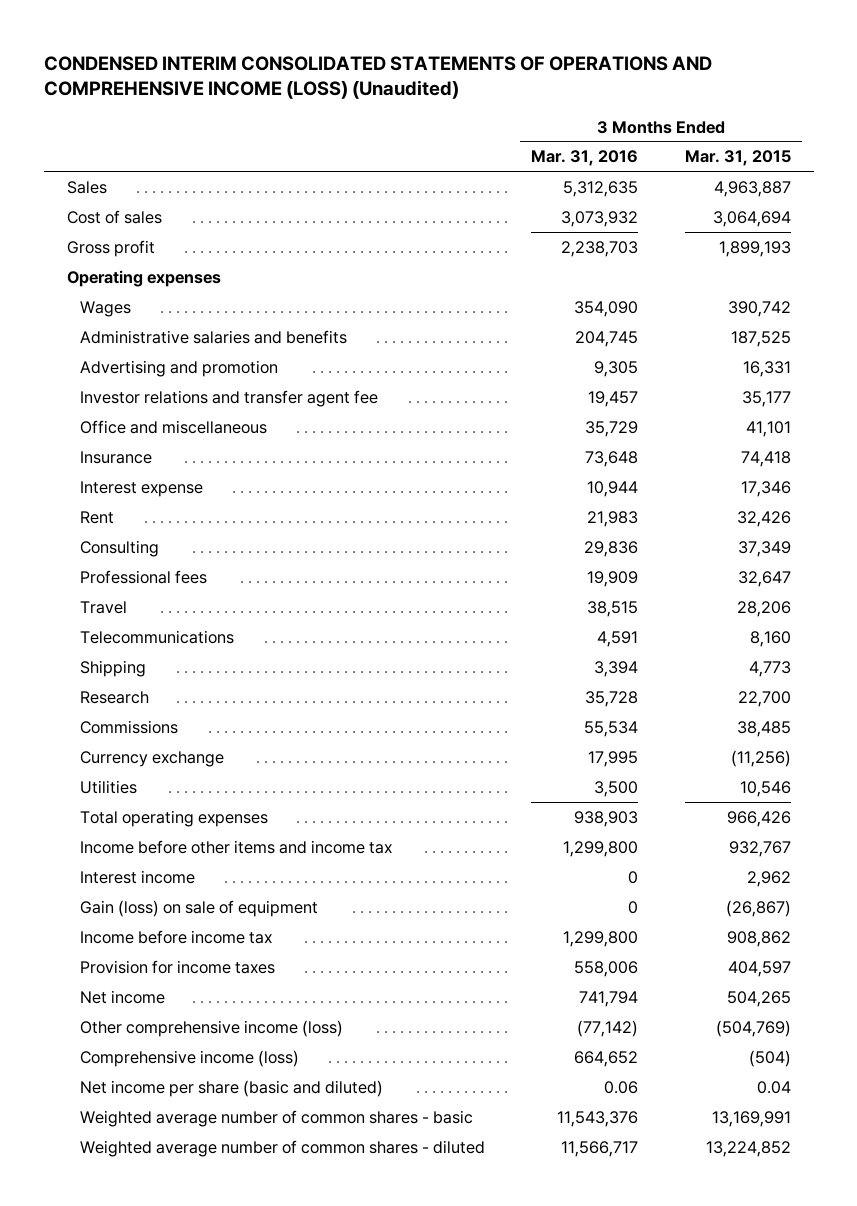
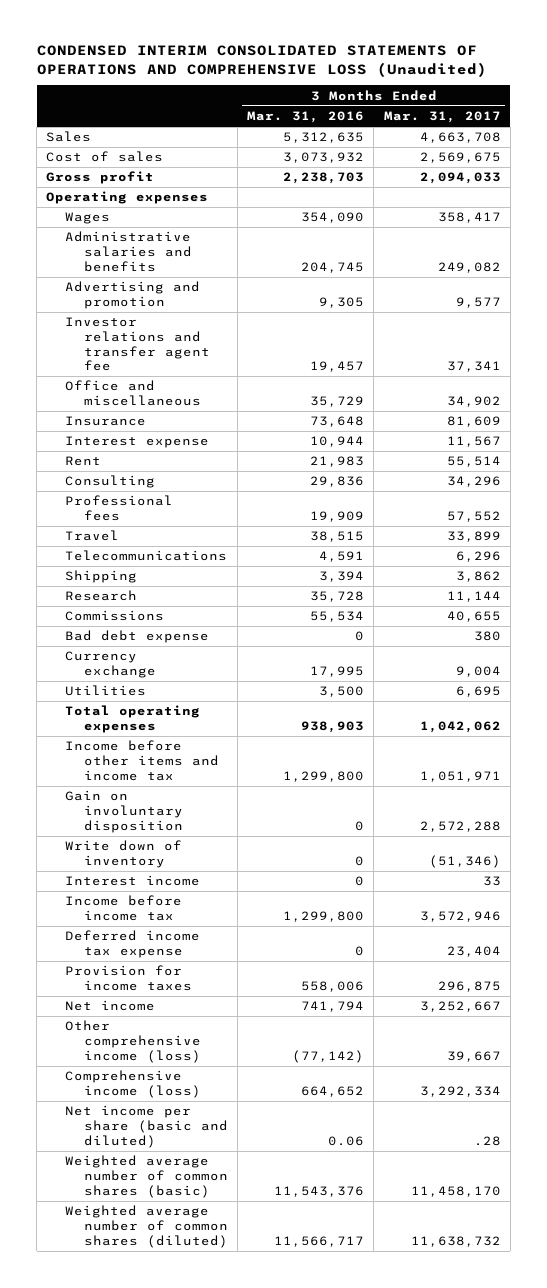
- CONDENSED INTERIM CONSOLIDATED STATEMENTS OF OPERATIONS AND COMPREHENSIVE INCOME (LOSS) (Unaudited)
+ CONDENSED INTERIM CONSOLIDATED STATEMENTS OF OPERATIONS AND COMPREHENSIVE LOSS (Unaudited)
- | 3 Months Ended Mar. 31, 2016 | 3 Months Ended Mar. 31, 2015
+ | 3 Months Ended Mar. 31, 2016 | 3 Months Ended Mar. 31, 2017
+ Bad debt expense | 0 | 380
+ Gain on involuntary disposition | 0 | 2,572,288
+ Write down of inventory | 0 | (51,346)
- Gain (loss) on sale of equipment | 0 | (26,867)
+ Deferred income tax expense | 0 | 23,404
- Weighted average number of common shares - basic | 11,543,376 | 13,169,991
- Weighted average number of common shares - diluted | 11,566,717 | 13,224,852
+ Weighted average number of common shares (basic) | 11,543,376 | 11,458,170
+ Weighted average number of common shares (diluted) | 11,566,717 | 11,638,732

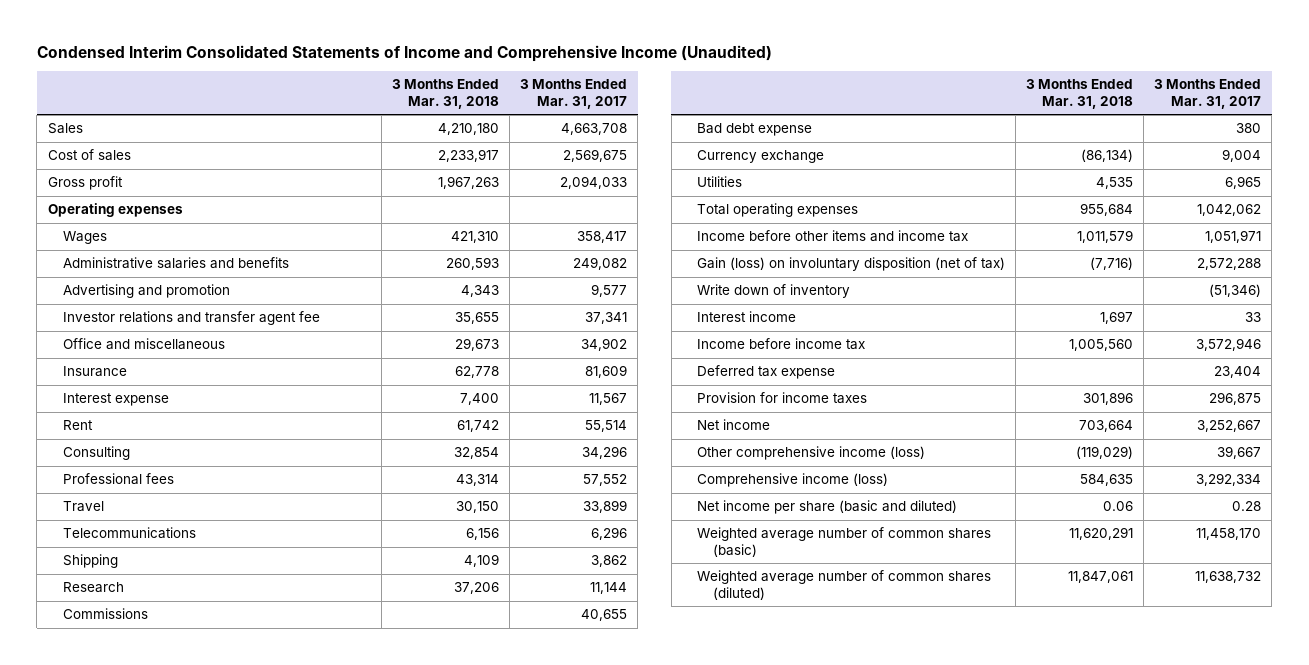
- CONDENSED INTERIM CONSOLIDATED STATEMENTS OF OPERATIONS AND COMPREHENSIVE LOSS (Unaudited)
+ Condensed Interim Consolidated Statements of Income and Comprehensive Income (Unaudited)
- | 3 Months Ended Mar. 31, 2016 | 3 Months Ended Mar. 31, 2017
+ | 3 Months Ended Mar. 31, 2018 | 3 Months Ended Mar. 31, 2017
- Utilities | 3,500 | 6,695
+ Utilities | 4,535 | 6,965
- Gain on involuntary disposition | 0 | 2,572,288
+ Gain (loss) on involuntary disposition (net of tax) | (7,716) | 2,572,288
- Deferred income tax expense | 0 | 23,404
+ Deferred tax expense | | 23,404
- Net income per share (basic and diluted) | 0.06 | .28
+ Net income per share (basic and diluted) | 0.06 | 0.28

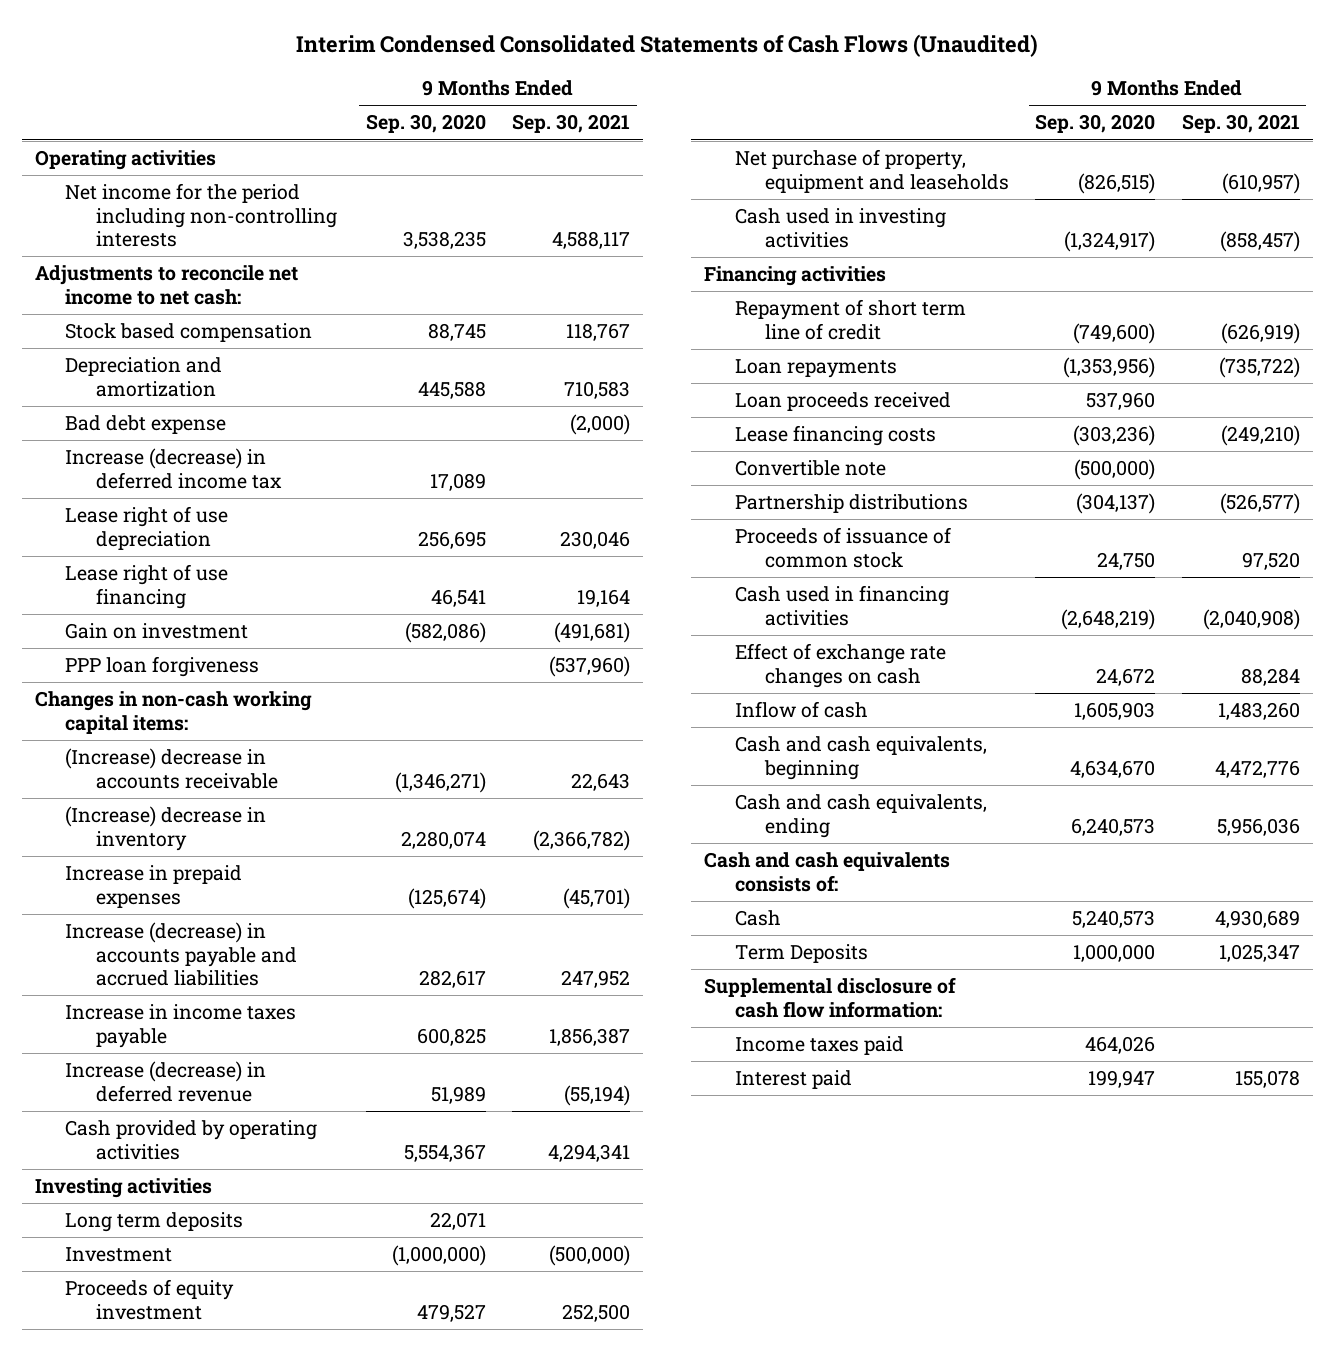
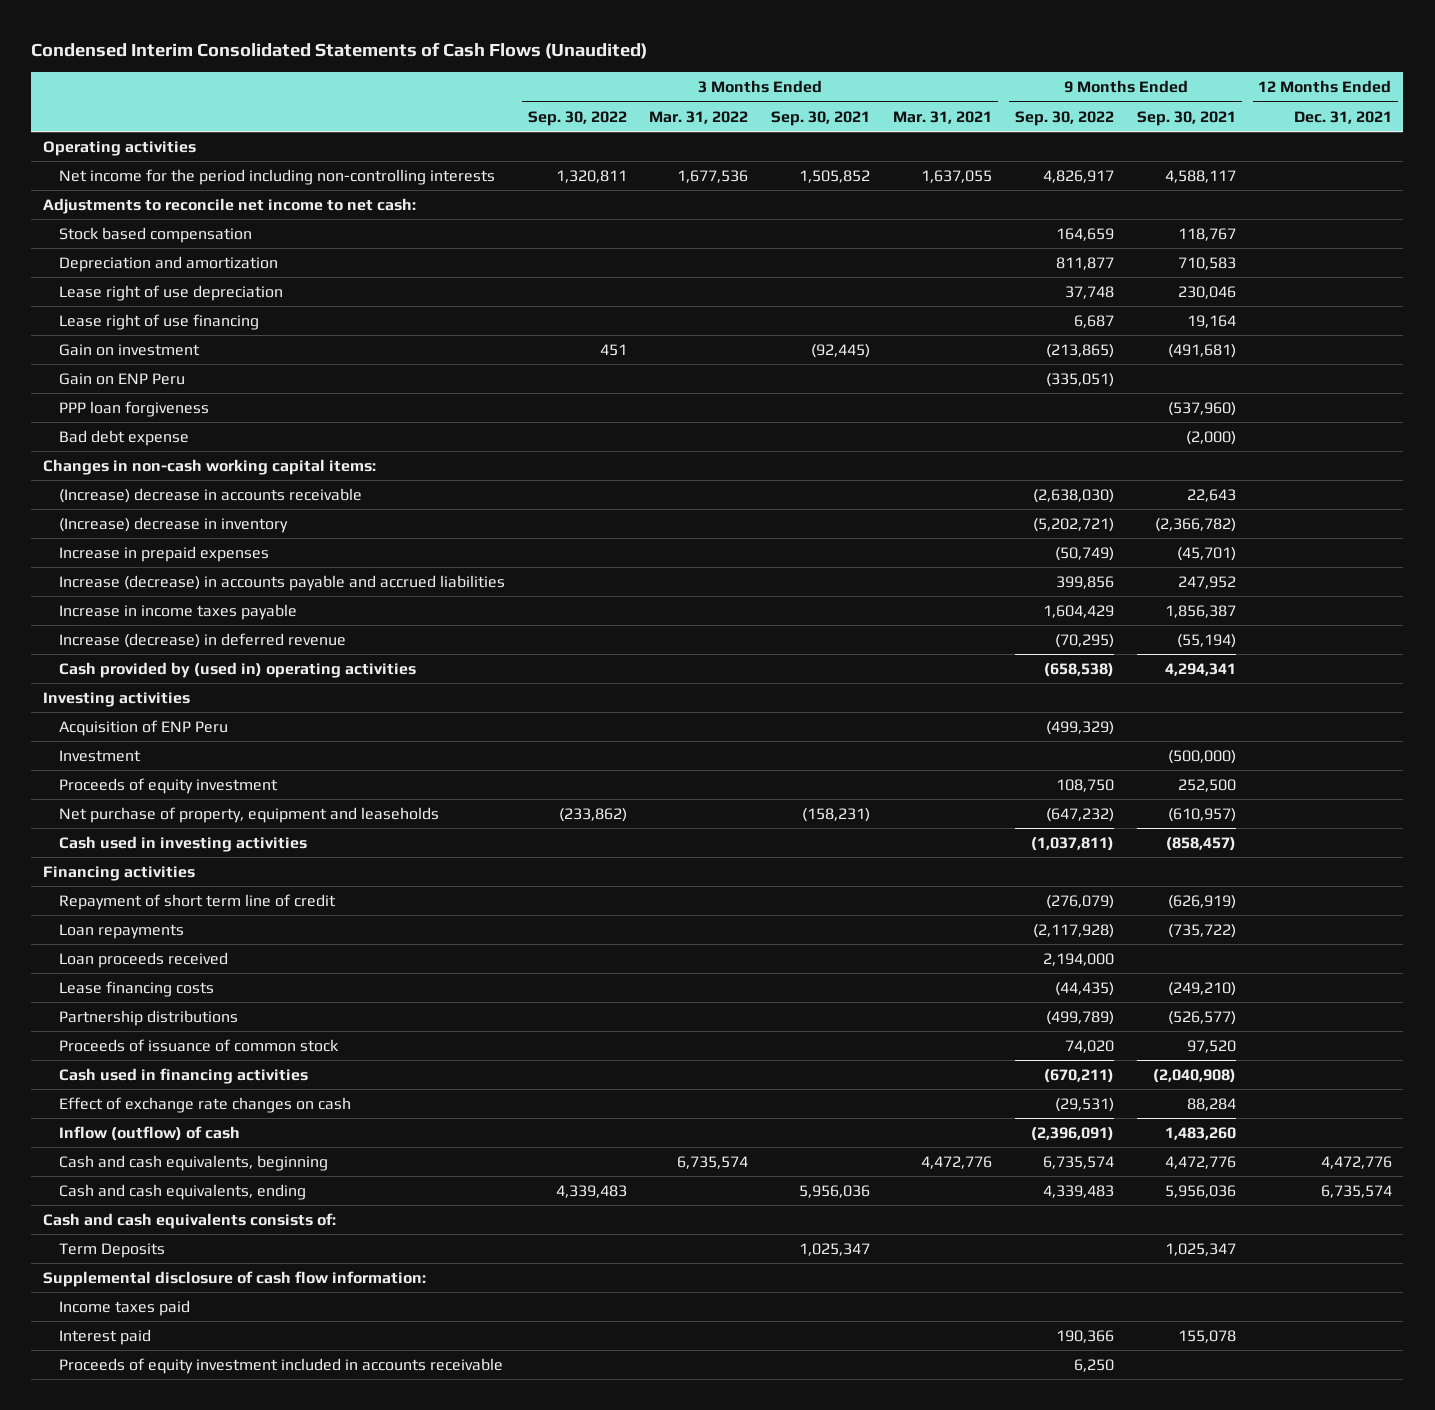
- Interim Condensed Consolidated Statements of Cash Flows (Unaudited)
+ Condensed Interim Consolidated Statements of Cash Flows (Unaudited)
- | 9 Months Ended Sep. 30, 2020 | 9 Months Ended Sep. 30, 2021
+ | 3 Months Ended Sep. 30, 2022 | 3 Months Ended Mar. 31, 2022 | 3 Months Ended Sep. 30, 2021 | 3 Months Ended Mar. 31, 2021 | 9 Months Ended Sep. 30, 2022 | 9 Months Ended Sep. 30, 2021 | 12 Months Ended Dec. 31, 2021
- Increase (decrease) in deferred income tax | 17,089 |
+ Gain on ENP Peru | | | | | (335,051) | |
moved down: Bad debt expense | | | | | | (2,000) |
- Cash provided by operating activities | 5,554,367 | 4,294,341
+ Cash provided by (used in) operating activities | | | | | (658,538) | 4,294,341 |
- Long term deposits | 22,071 |
+ Acquisition of ENP Peru | | | | | (499,329) | |
- Convertible note | (500,000) |
- Inflow of cash | 1,605,903 | 1,483,260
+ Inflow (outflow) of cash | | | | | (2,396,091) | 1,483,260 |
- Cash | 5,240,573 | 4,930,689
+ Proceeds of equity investment included in accounts receivable | | | | | 6,250 | |

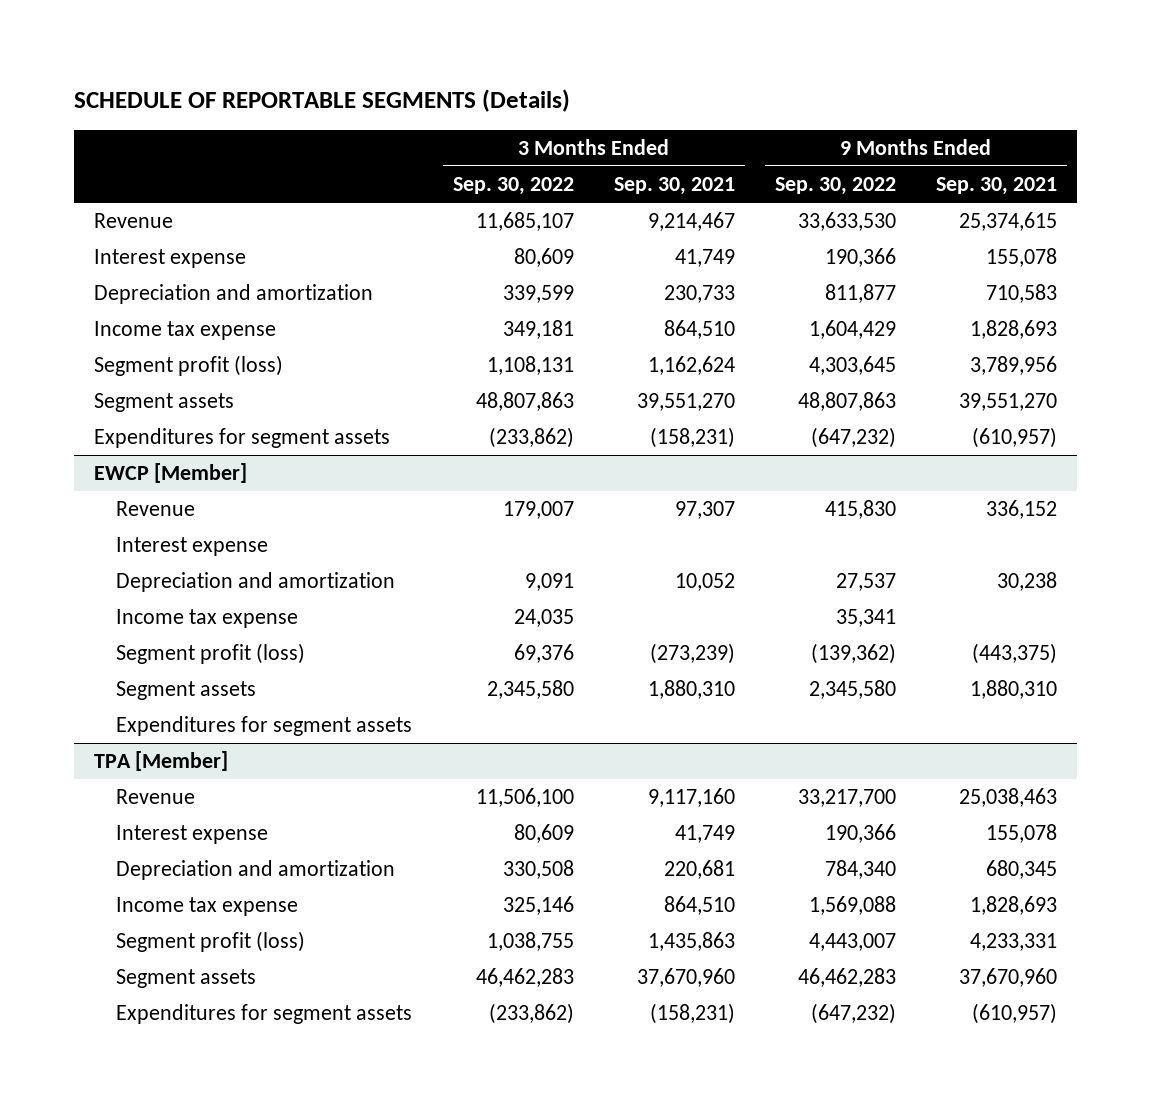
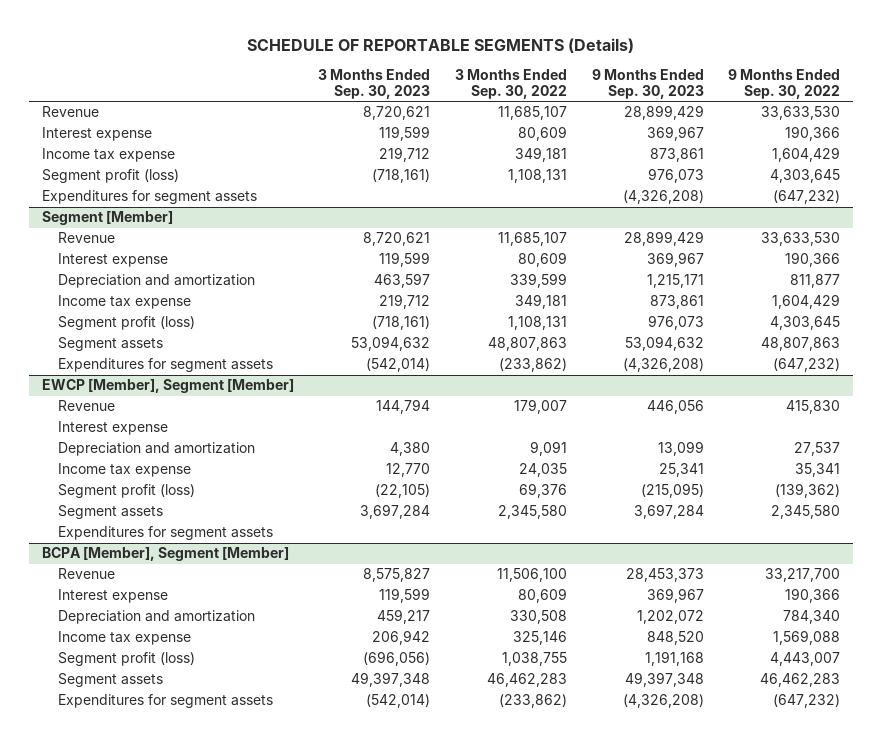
- | 3 Months Ended Sep. 30, 2022 | 3 Months Ended Sep. 30, 2021 | 9 Months Ended Sep. 30, 2022 | 9 Months Ended Sep. 30, 2021
+ | 3 Months Ended Sep. 30, 2023 | 3 Months Ended Sep. 30, 2022 | 9 Months Ended Sep. 30, 2023 | 9 Months Ended Sep. 30, 2022
+ Income tax expense | 219,712 | 349,181 | 873,861 | 1,604,429
+ Segment profit (loss) | (718,161) | 1,108,131 | 976,073 | 4,303,645
+ Expenditures for segment assets | | | (4,326,208) | (647,232)
+ Segment [Member]
+ Revenue | 8,720,621 | 11,685,107 | 28,899,429 | 33,633,530
+ Interest expense | 119,599 | 80,609 | 369,967 | 190,366
- EWCP [Member]
+ EWCP [Member], Segment [Member]
- TPA [Member]
+ BCPA [Member], Segment [Member]

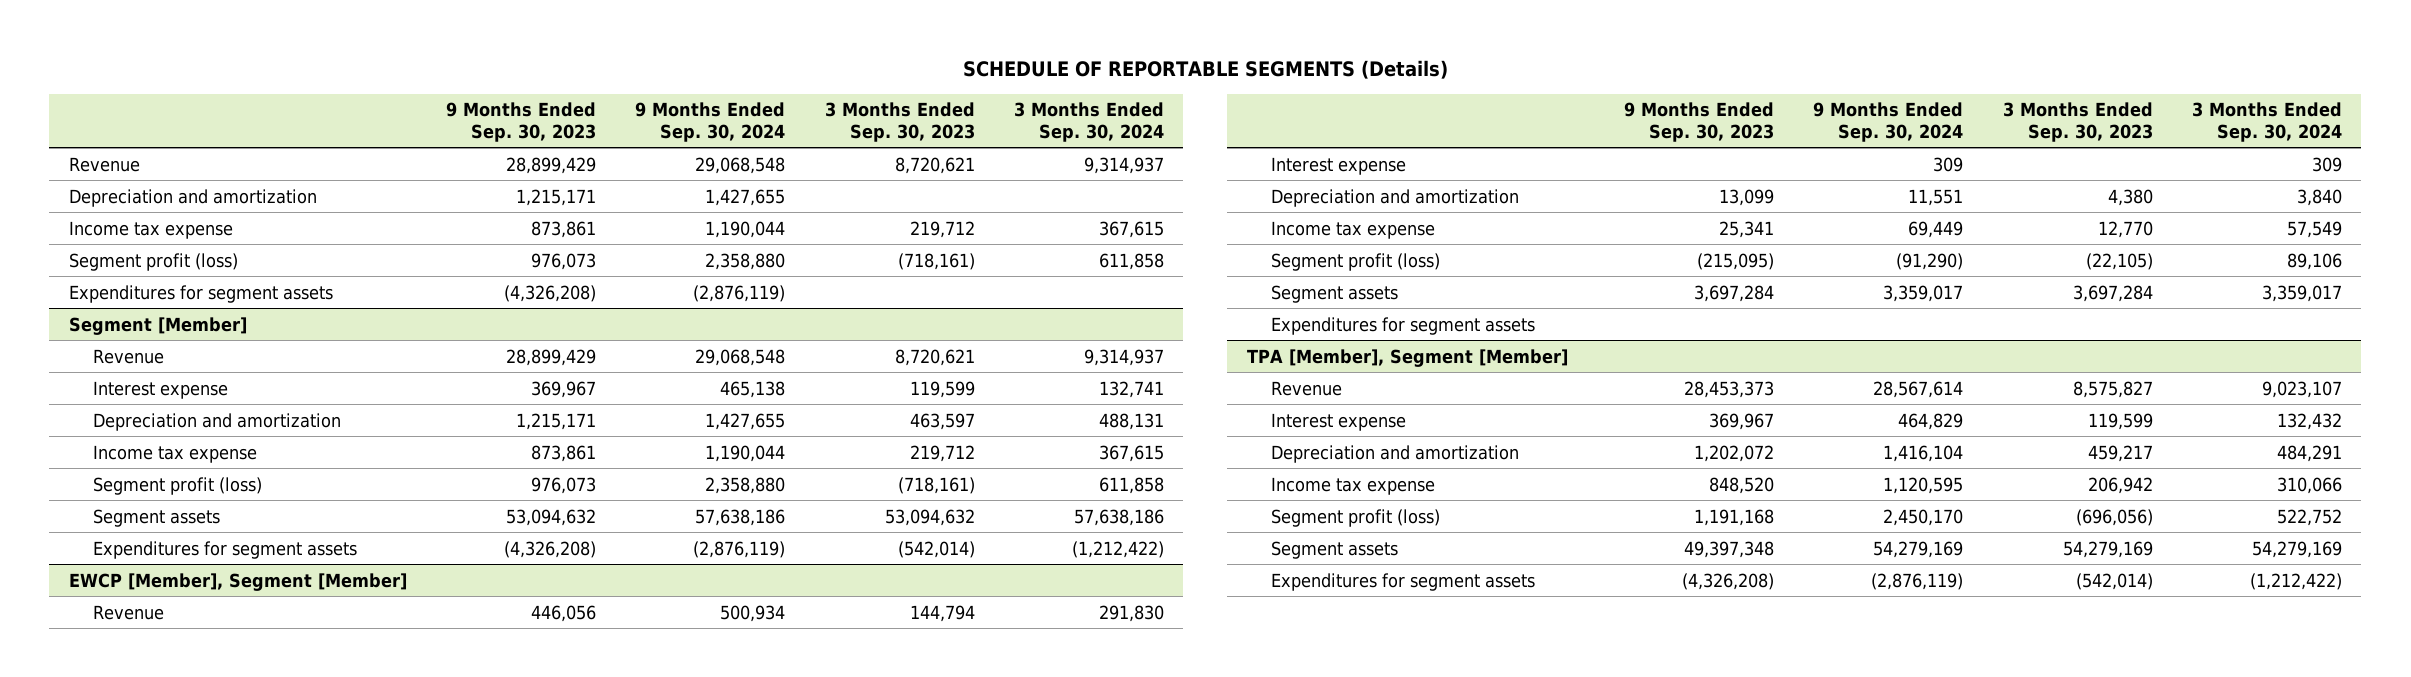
- | 3 Months Ended Sep. 30, 2023 | 3 Months Ended Sep. 30, 2022 | 9 Months Ended Sep. 30, 2023 | 9 Months Ended Sep. 30, 2022
+ | 9 Months Ended Sep. 30, 2023 | 9 Months Ended Sep. 30, 2024 | 3 Months Ended Sep. 30, 2023 | 3 Months Ended Sep. 30, 2024
- Interest expense | 119,599 | 80,609 | 369,967 | 190,366
+ Depreciation and amortization | 1,215,171 | 1,427,655 | |
- BCPA [Member], Segment [Member]
+ TPA [Member], Segment [Member]
- Segment assets | 49,397,348 | 46,462,283 | 49,397,348 | 46,462,283
+ Segment assets | 49,397,348 | 54,279,169 | 54,279,169 | 54,279,169

